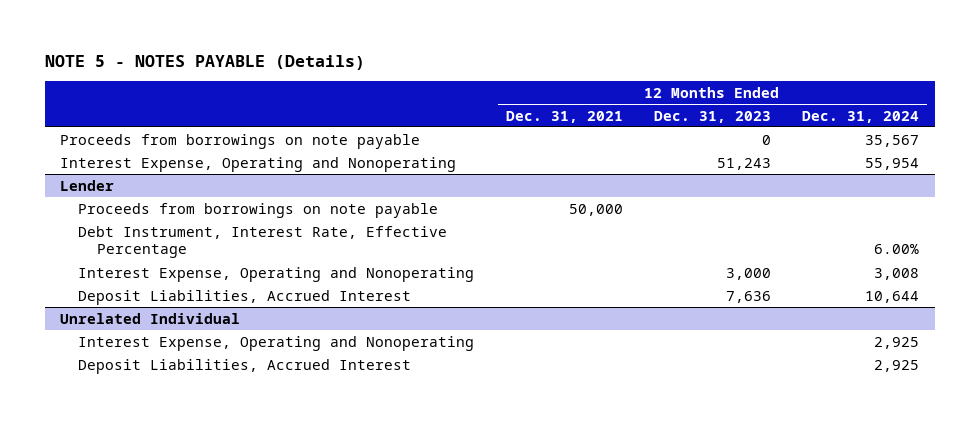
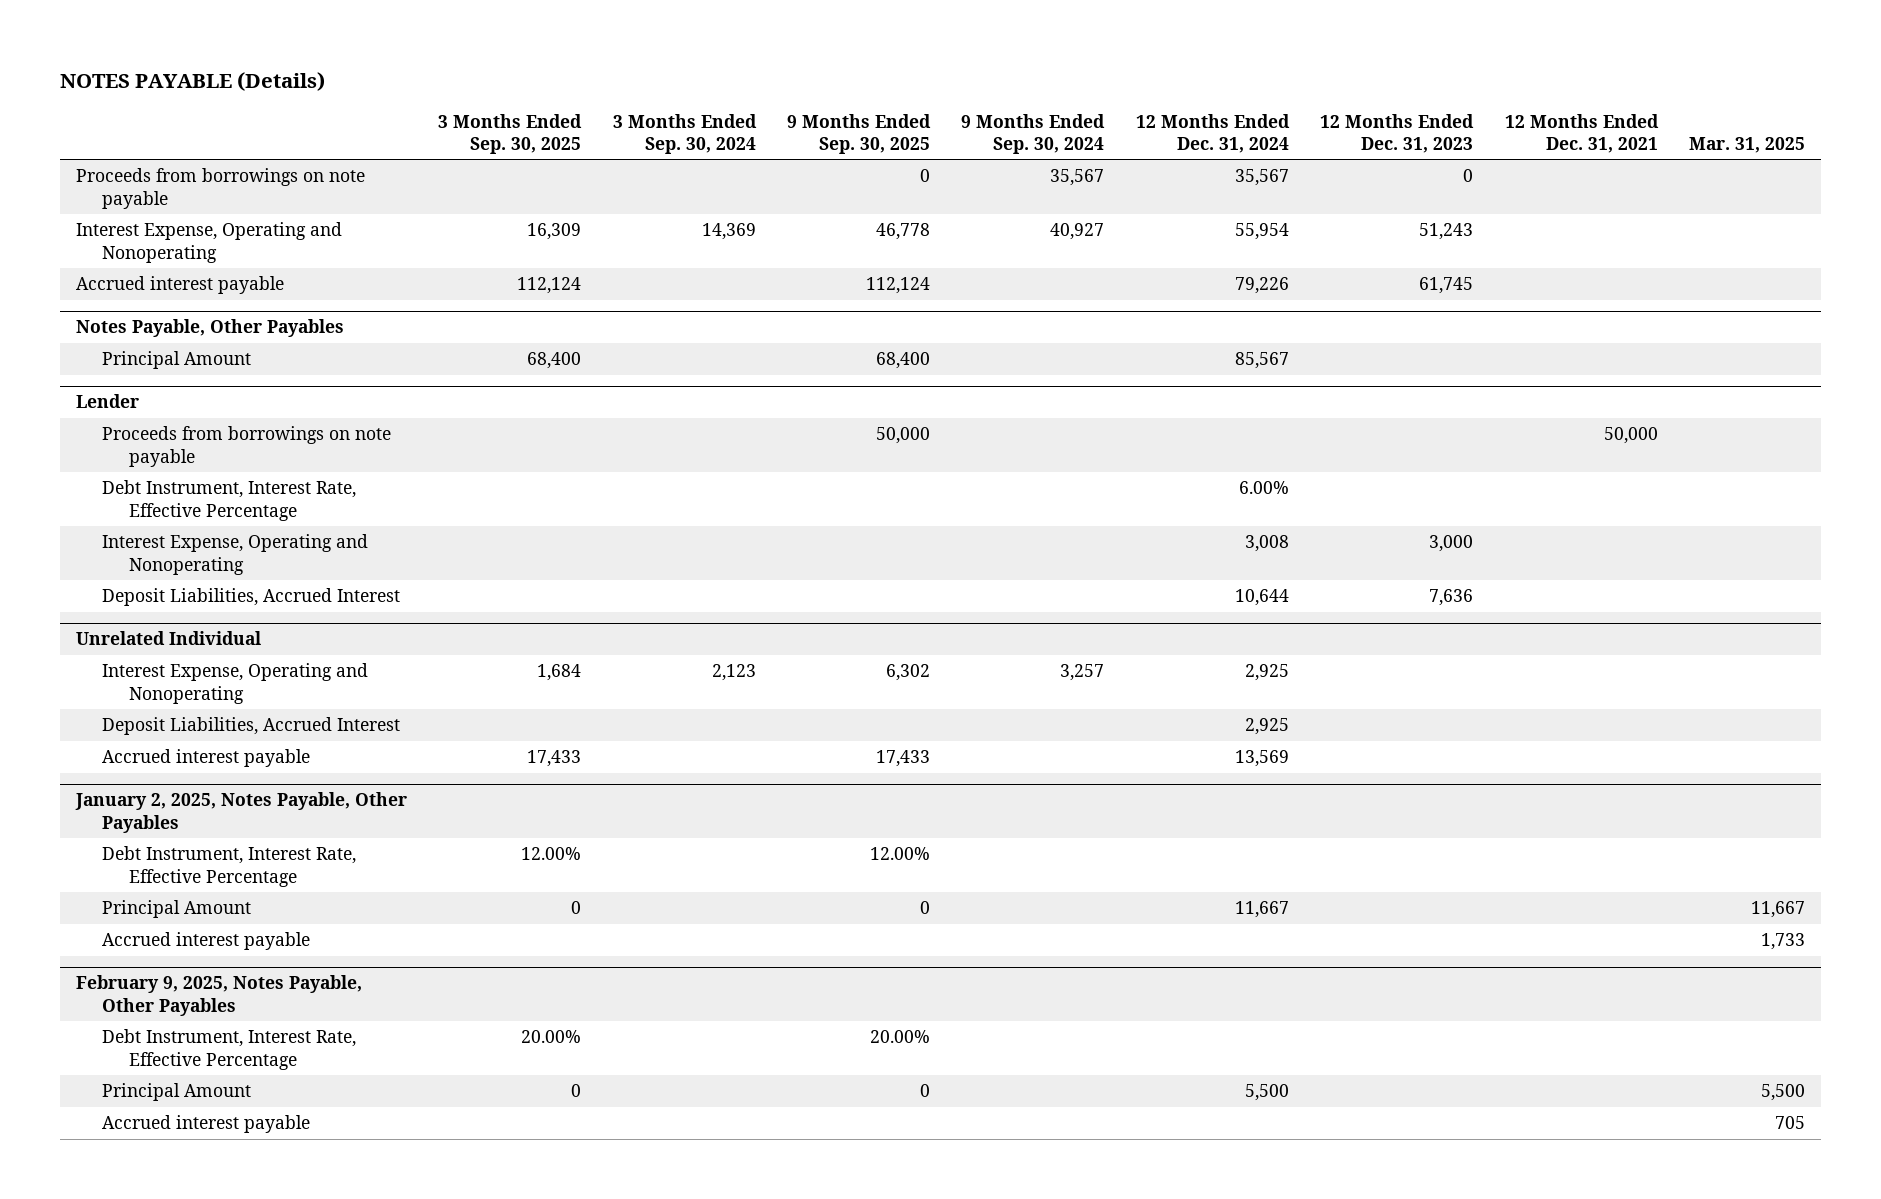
- NOTE 5 - NOTES PAYABLE (Details)
+ NOTES PAYABLE (Details)
- | 12 Months Ended Dec. 31, 2021 | 12 Months Ended Dec. 31, 2023 | 12 Months Ended Dec. 31, 2024
+ | 3 Months Ended Sep. 30, 2025 | 3 Months Ended Sep. 30, 2024 | 9 Months Ended Sep. 30, 2025 | 9 Months Ended Sep. 30, 2024 | 12 Months Ended Dec. 31, 2024 | 12 Months Ended Dec. 31, 2023 | 12 Months Ended Dec. 31, 2021 | Mar. 31, 2025
+ Accrued interest payable | 112,124 | | 112,124 | | 79,226 | 61,745 | |
+ Notes Payable, Other Payables
+ Principal Amount | 68,400 | | 68,400 | | 85,567 | | |
@ Unrelated Individual
+ Accrued interest payable | 17,433 | | 17,433 | | 13,569 | | |
+ January 2, 2025, Notes Payable, Other Payables
+ Debt Instrument, Interest Rate, Effective Percentage | 12.00% | | 12.00% | | | | |
+ Principal Amount | 0 | | 0 | | 11,667 | | | 11,667
+ Accrued interest payable | | | | | | | | 1,733
+ February 9, 2025, Notes Payable, Other Payables
+ Debt Instrument, Interest Rate, Effective Percentage | 20.00% | | 20.00% | | | | |
+ Principal Amount | 0 | | 0 | | 5,500 | | | 5,500
+ Accrued interest payable | | | | | | | | 705

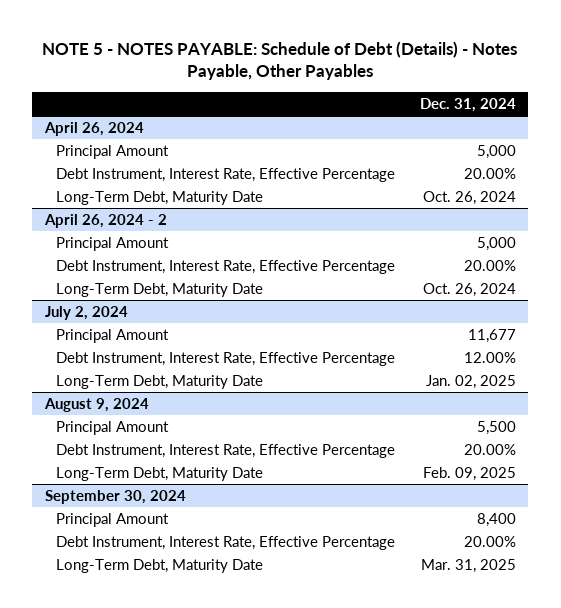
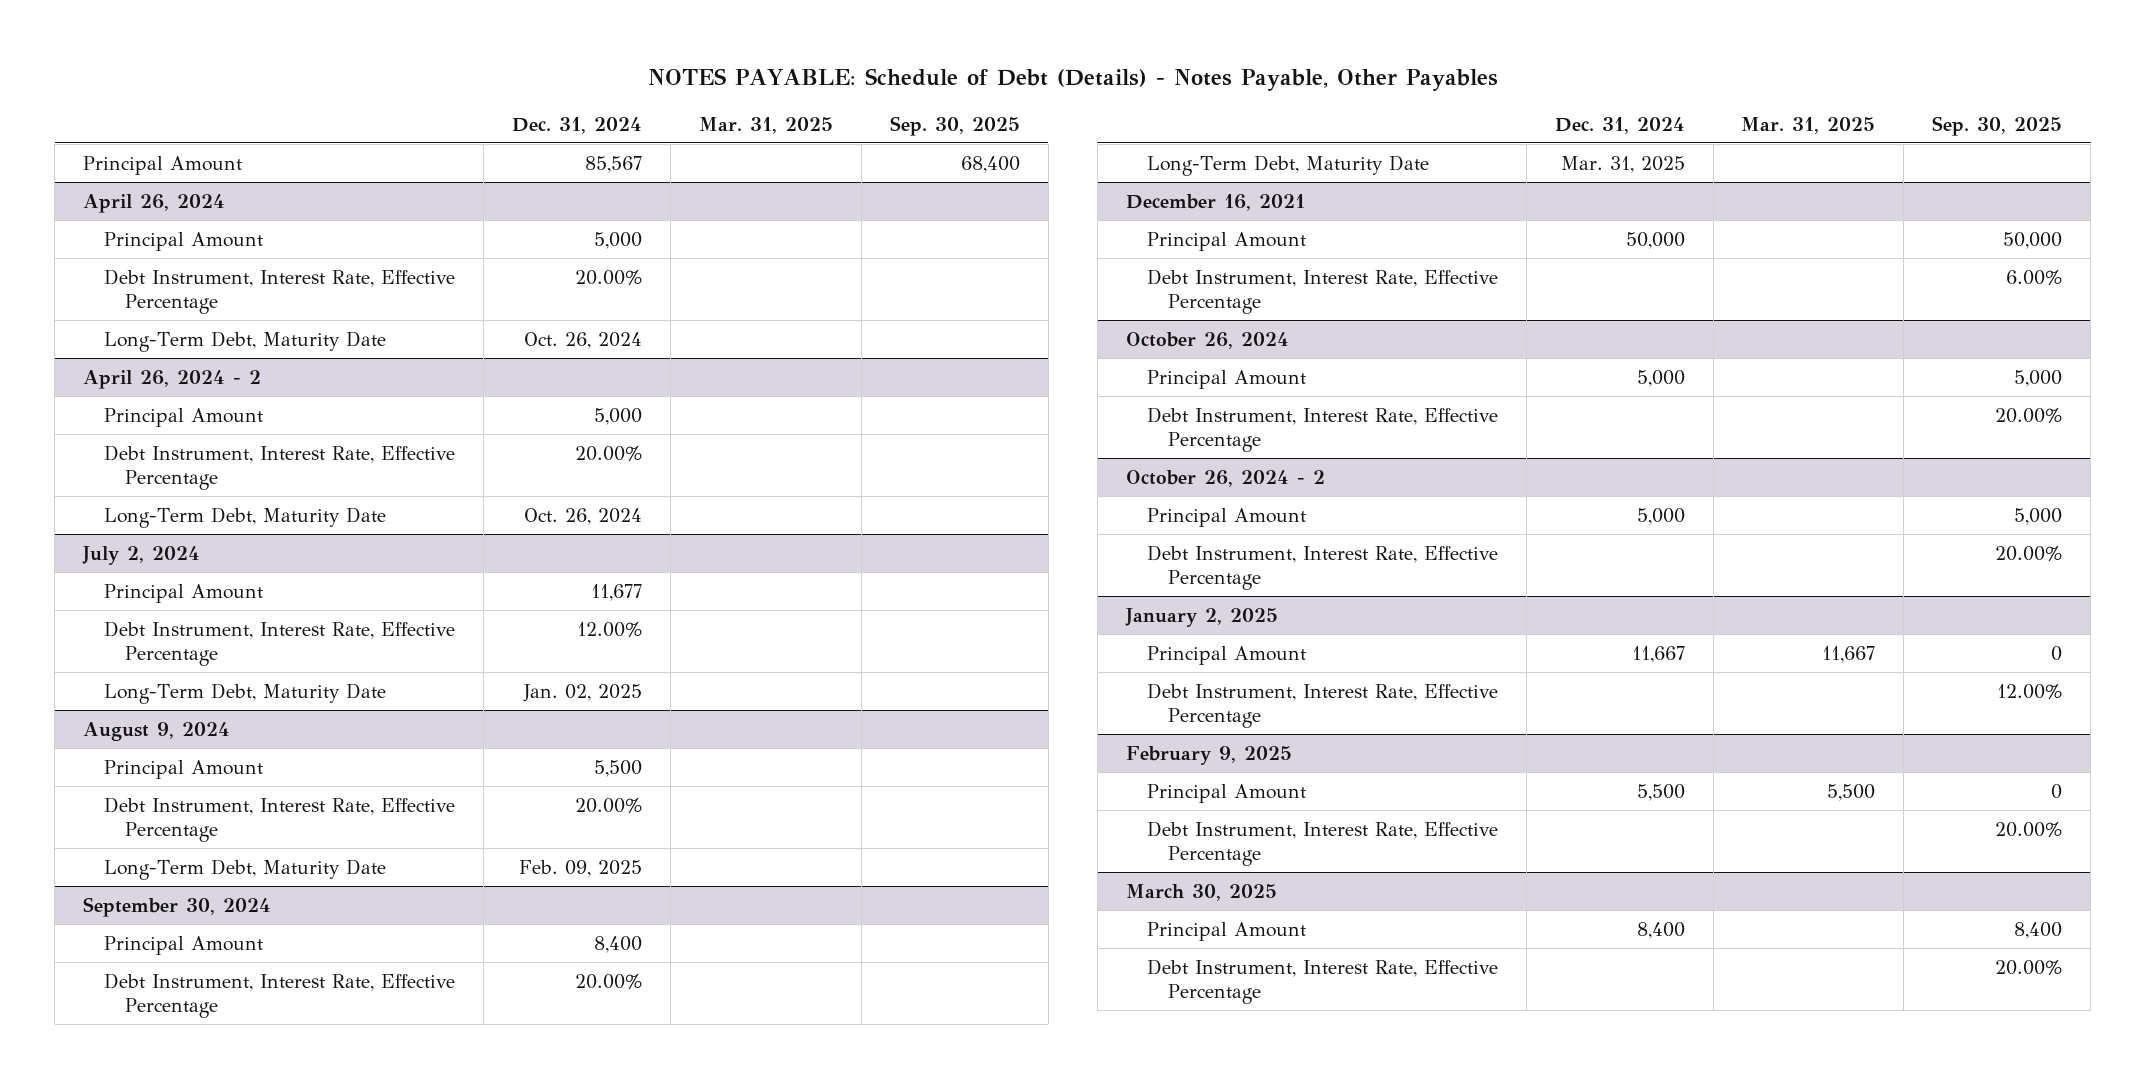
- NOTE 5 - NOTES PAYABLE: Schedule of Debt (Details) - Notes Payable, Other Payables
+ NOTES PAYABLE: Schedule of Debt (Details) - Notes Payable, Other Payables
- | Dec. 31, 2024
+ | Dec. 31, 2024 | Mar. 31, 2025 | Sep. 30, 2025
+ Principal Amount | 85,567 | | 68,400
+ December 16, 2021
+ Principal Amount | 50,000 | | 50,000
+ Debt Instrument, Interest Rate, Effective Percentage | | | 6.00%
+ October 26, 2024
+ Principal Amount | 5,000 | | 5,000
+ Debt Instrument, Interest Rate, Effective Percentage | | | 20.00%
+ October 26, 2024 - 2
+ Principal Amount | 5,000 | | 5,000
+ Debt Instrument, Interest Rate, Effective Percentage | | | 20.00%
+ January 2, 2025
+ Principal Amount | 11,667 | 11,667 | 0
+ Debt Instrument, Interest Rate, Effective Percentage | | | 12.00%
+ February 9, 2025
+ Principal Amount | 5,500 | 5,500 | 0
+ Debt Instrument, Interest Rate, Effective Percentage | | | 20.00%
+ March 30, 2025
+ Principal Amount | 8,400 | | 8,400
+ Debt Instrument, Interest Rate, Effective Percentage | | | 20.00%

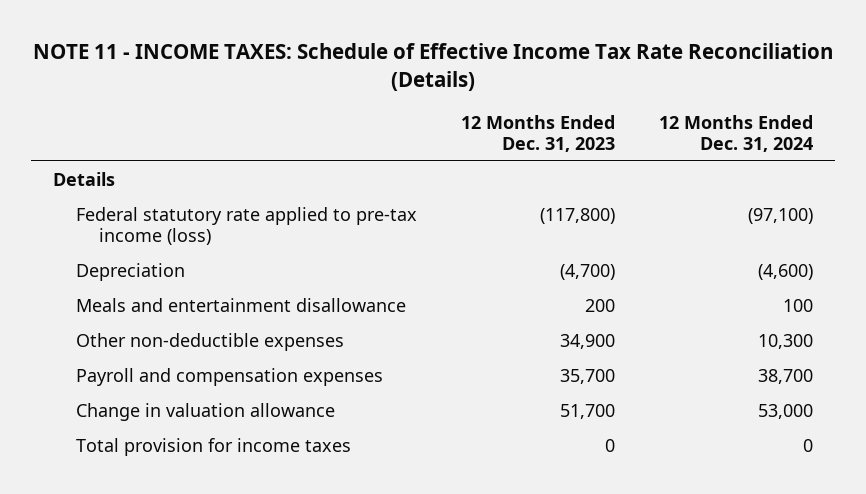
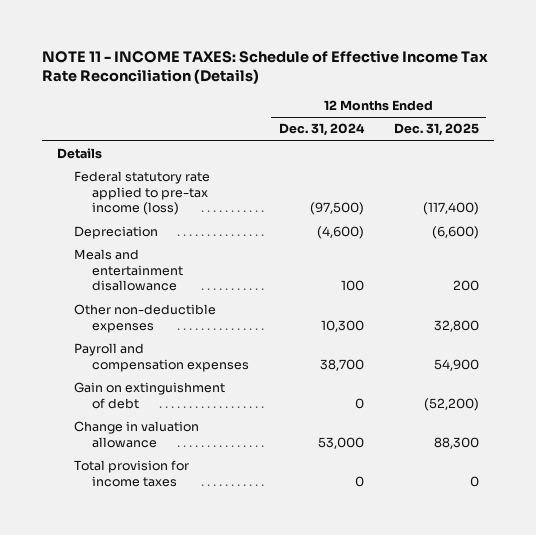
- | 12 Months Ended Dec. 31, 2023 | 12 Months Ended Dec. 31, 2024
+ | 12 Months Ended Dec. 31, 2024 | 12 Months Ended Dec. 31, 2025
- Federal statutory rate applied to pre-tax income (loss) | (117,800) | (97,100)
+ Federal statutory rate applied to pre-tax income (loss) | (97,500) | (117,400)
+ Gain on extinguishment of debt | 0 | (52,200)

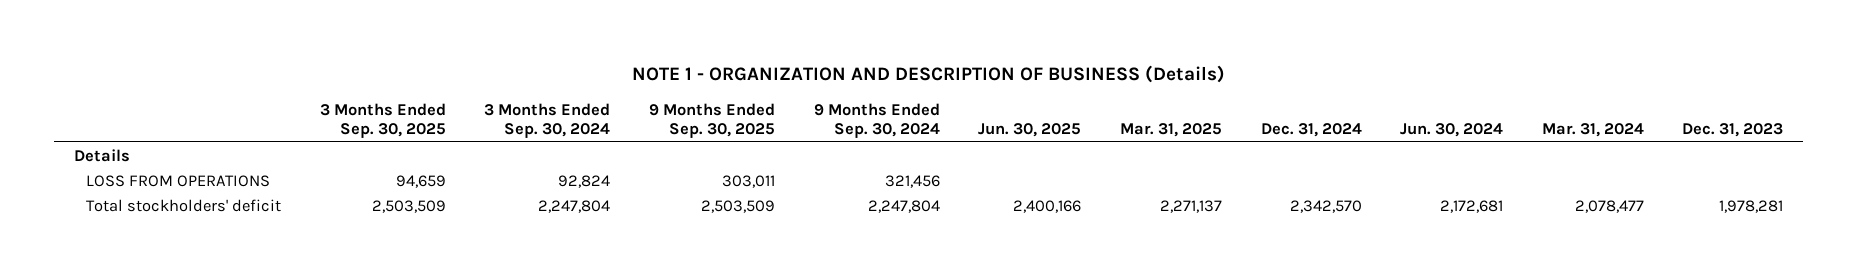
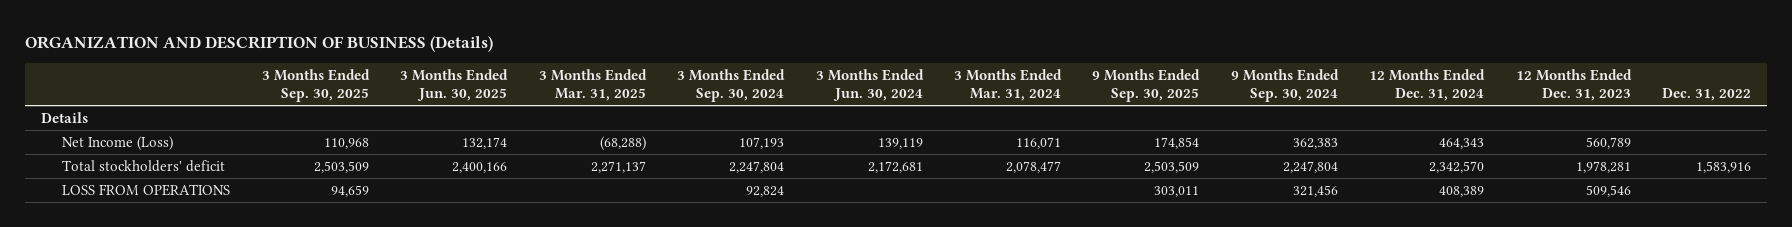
- NOTE 1 - ORGANIZATION AND DESCRIPTION OF BUSINESS (Details)
+ ORGANIZATION AND DESCRIPTION OF BUSINESS (Details)
- | 3 Months Ended Sep. 30, 2025 | 3 Months Ended Sep. 30, 2024 | 9 Months Ended Sep. 30, 2025 | 9 Months Ended Sep. 30, 2024 | Jun. 30, 2025 | Mar. 31, 2025 | Dec. 31, 2024 | Jun. 30, 2024 | Mar. 31, 2024 | Dec. 31, 2023
+ | 3 Months Ended Sep. 30, 2025 | 3 Months Ended Jun. 30, 2025 | 3 Months Ended Mar. 31, 2025 | 3 Months Ended Sep. 30, 2024 | 3 Months Ended Jun. 30, 2024 | 3 Months Ended Mar. 31, 2024 | 9 Months Ended Sep. 30, 2025 | 9 Months Ended Sep. 30, 2024 | 12 Months Ended Dec. 31, 2024 | 12 Months Ended Dec. 31, 2023 | Dec. 31, 2022
+ Net Income (Loss) | 110,968 | 132,174 | (68,288) | 107,193 | 139,119 | 116,071 | 174,854 | 362,383 | 464,343 | 560,789 |
moved down: LOSS FROM OPERATIONS | 94,659 | | | 92,824 | | | 303,011 | 321,456 | 408,389 | 509,546 |

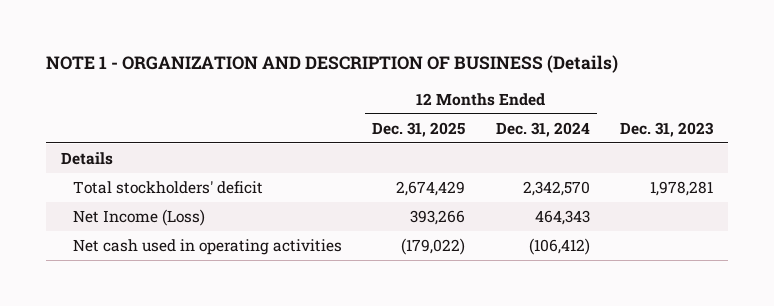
- ORGANIZATION AND DESCRIPTION OF BUSINESS (Details)
+ NOTE 1 - ORGANIZATION AND DESCRIPTION OF BUSINESS (Details)
- | 3 Months Ended Sep. 30, 2025 | 3 Months Ended Jun. 30, 2025 | 3 Months Ended Mar. 31, 2025 | 3 Months Ended Sep. 30, 2024 | 3 Months Ended Jun. 30, 2024 | 3 Months Ended Mar. 31, 2024 | 9 Months Ended Sep. 30, 2025 | 9 Months Ended Sep. 30, 2024 | 12 Months Ended Dec. 31, 2024 | 12 Months Ended Dec. 31, 2023 | Dec. 31, 2022
+ | 12 Months Ended Dec. 31, 2025 | 12 Months Ended Dec. 31, 2024 | Dec. 31, 2023
- LOSS FROM OPERATIONS | 94,659 | | | 92,824 | | | 303,011 | 321,456 | 408,389 | 509,546 |
moved down: Net Income (Loss) | 393,266 | 464,343 |
+ Net cash used in operating activities | (179,022) | (106,412) |

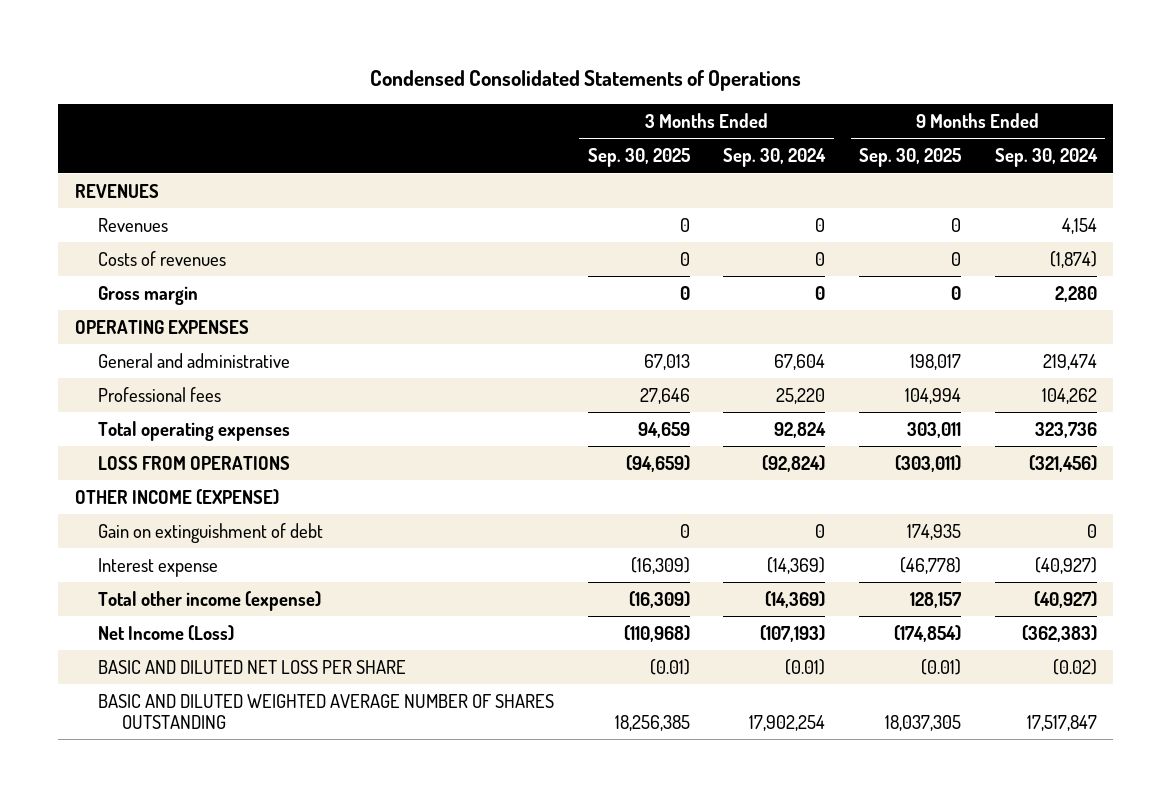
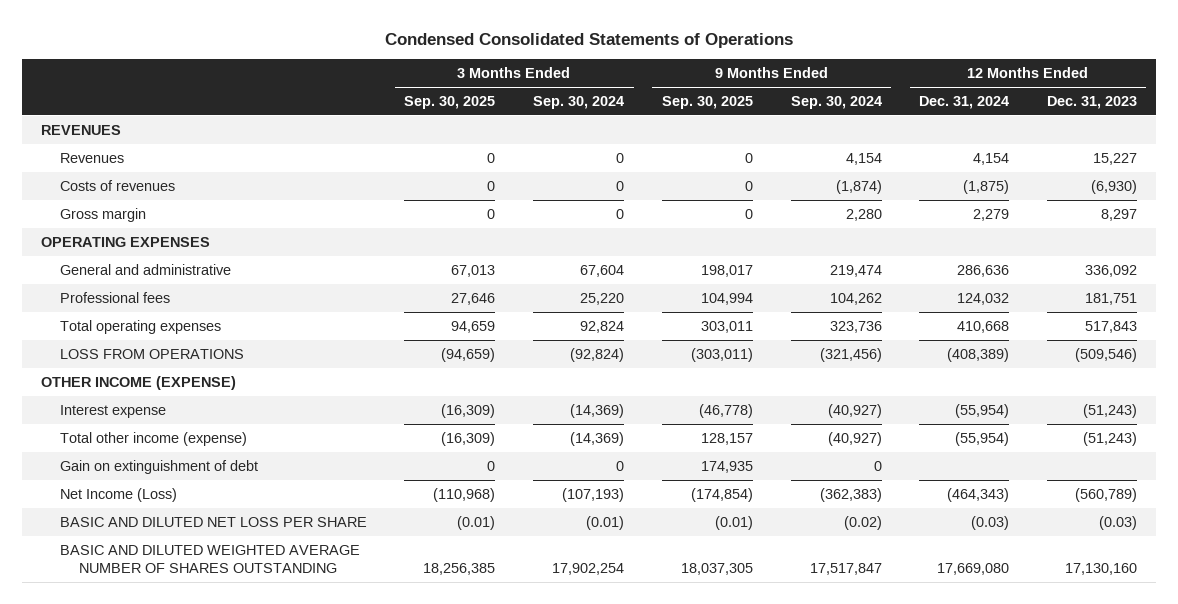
- | 3 Months Ended Sep. 30, 2025 | 3 Months Ended Sep. 30, 2024 | 9 Months Ended Sep. 30, 2025 | 9 Months Ended Sep. 30, 2024
+ | 3 Months Ended Sep. 30, 2025 | 3 Months Ended Sep. 30, 2024 | 9 Months Ended Sep. 30, 2025 | 9 Months Ended Sep. 30, 2024 | 12 Months Ended Dec. 31, 2024 | 12 Months Ended Dec. 31, 2023
moved down: Gain on extinguishment of debt | 0 | 0 | 174,935 | 0 | |

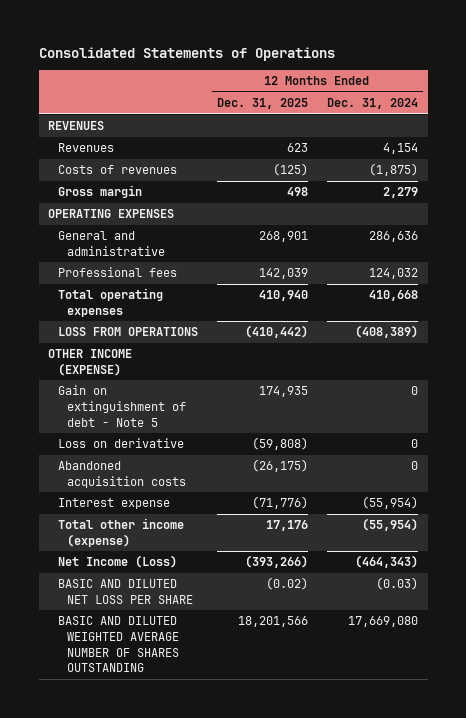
- Condensed Consolidated Statements of Operations
+ Consolidated Statements of Operations
- | 3 Months Ended Sep. 30, 2025 | 3 Months Ended Sep. 30, 2024 | 9 Months Ended Sep. 30, 2025 | 9 Months Ended Sep. 30, 2024 | 12 Months Ended Dec. 31, 2024 | 12 Months Ended Dec. 31, 2023
+ | 12 Months Ended Dec. 31, 2025 | 12 Months Ended Dec. 31, 2024
+ Gain on extinguishment of debt - Note 5 | 174,935 | 0
+ Loss on derivative | (59,808) | 0
+ Abandoned acquisition costs | (26,175) | 0
- Gain on extinguishment of debt | 0 | 0 | 174,935 | 0 | |

